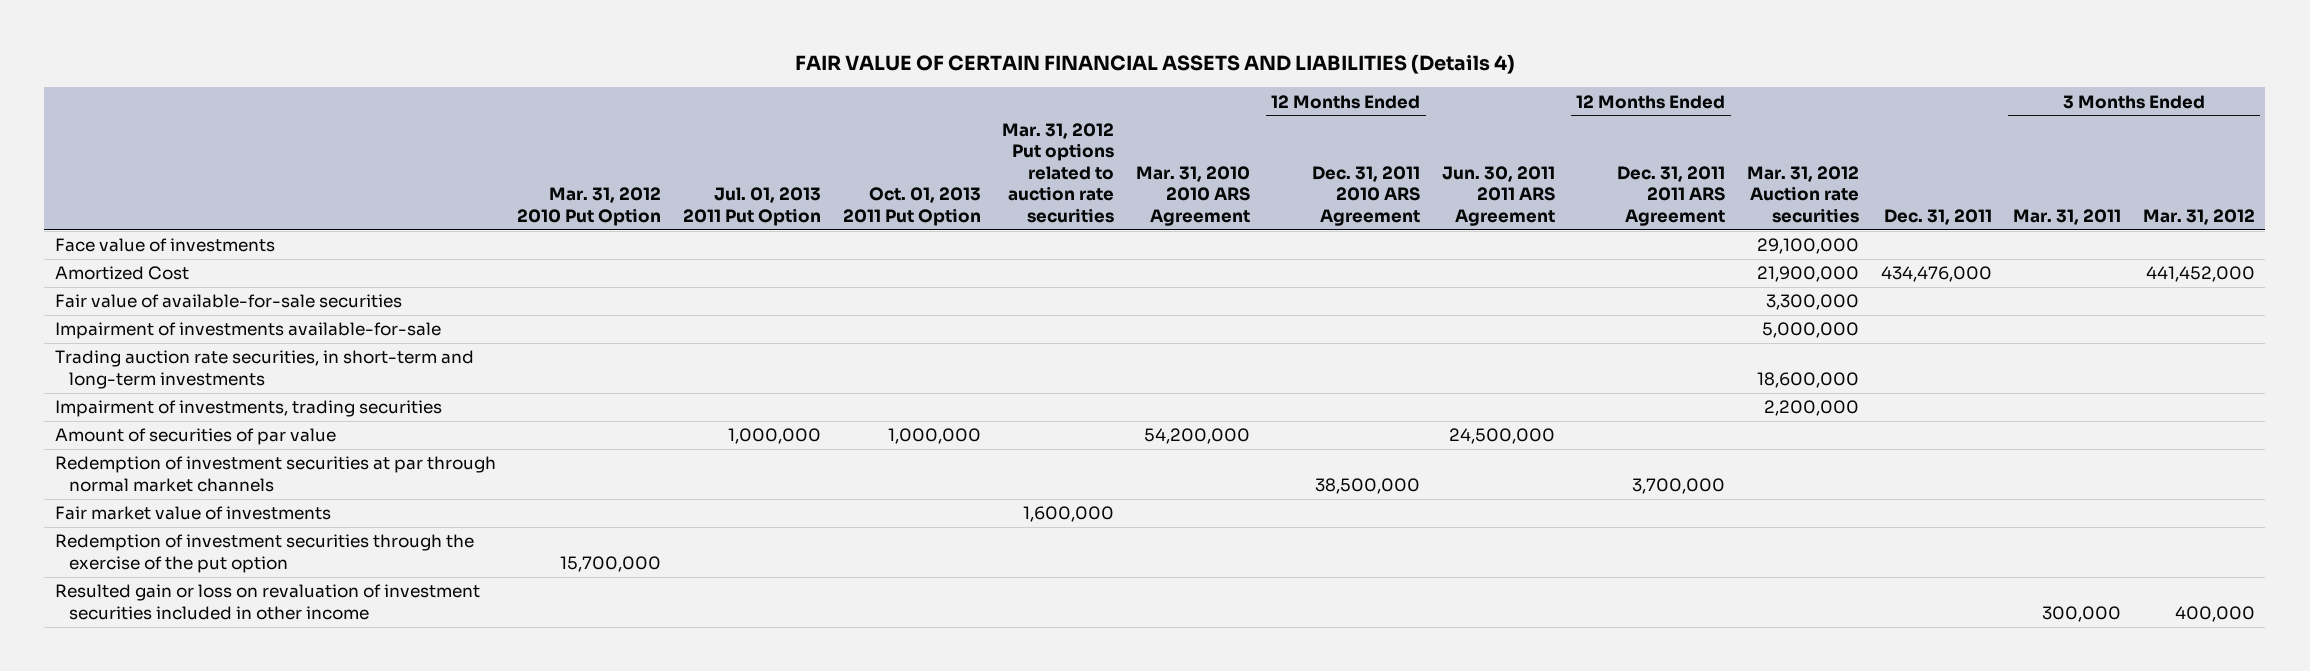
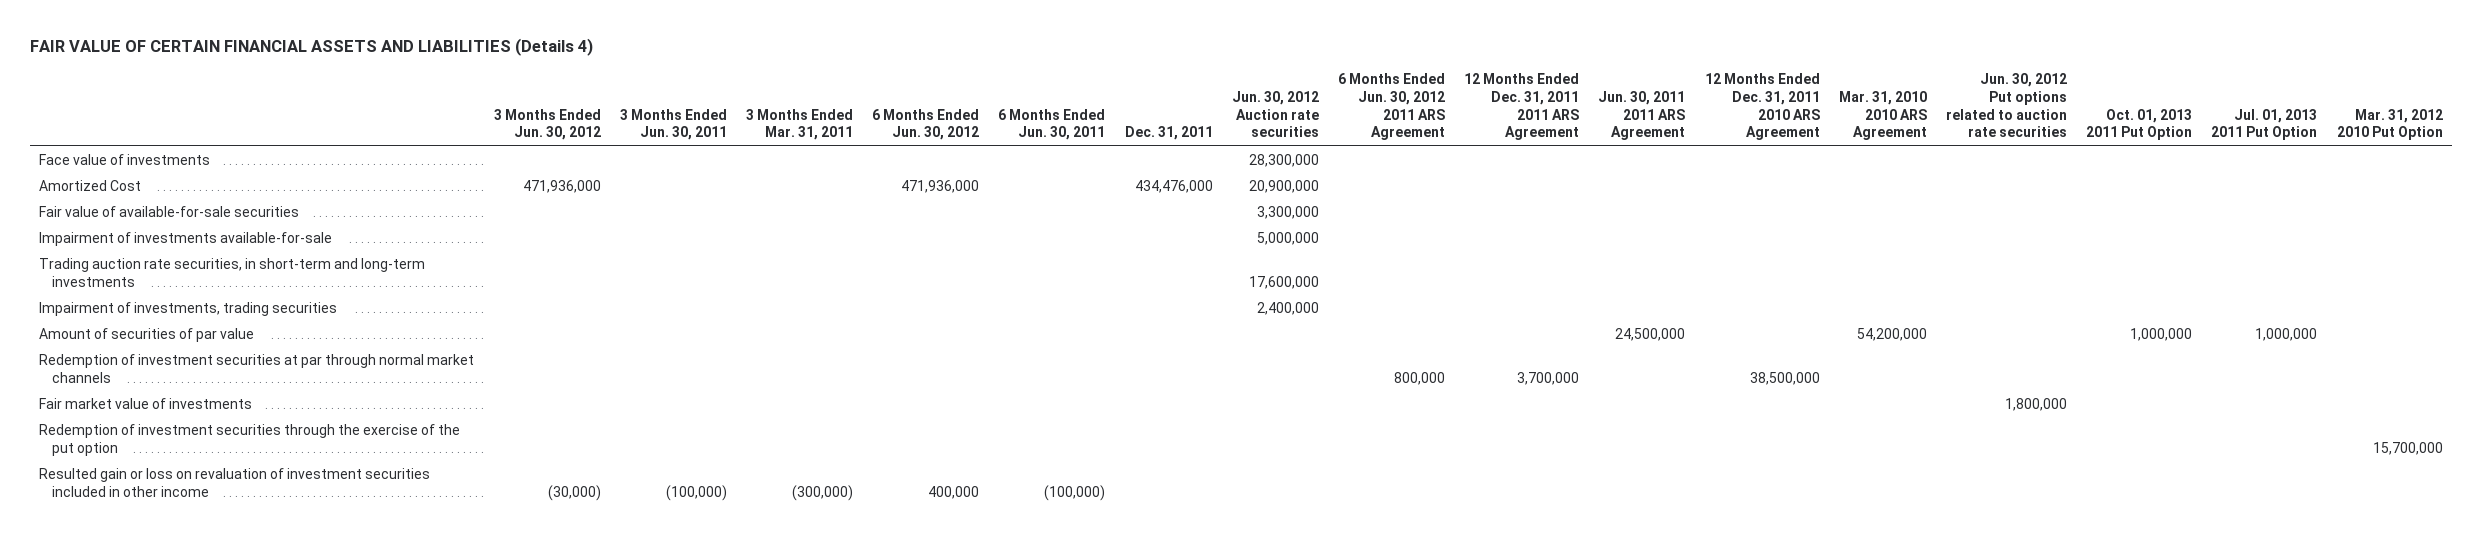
- | Mar. 31, 2012 2010 Put Option | Jul. 01, 2013 2011 Put Option | Oct. 01, 2013 2011 Put Option | Mar. 31, 2012 Put options related to auction rate securities | Mar. 31, 2010 2010 ARS Agreement | 12 Months Ended Dec. 31, 2011 2010 ARS Agreement | Jun. 30, 2011 2011 ARS Agreement | 12 Months Ended Dec. 31, 2011 2011 ARS Agreement | Mar. 31, 2012 Auction rate securities | Dec. 31, 2011 | 3 Months Ended Mar. 31, 2011 | 3 Months Ended Mar. 31, 2012
+ | 3 Months Ended Jun. 30, 2012 | 3 Months Ended Jun. 30, 2011 | 3 Months Ended Mar. 31, 2011 | 6 Months Ended Jun. 30, 2012 | 6 Months Ended Jun. 30, 2011 | Dec. 31, 2011 | Jun. 30, 2012 Auction rate securities | 6 Months Ended Jun. 30, 2012 2011 ARS Agreement | 12 Months Ended Dec. 31, 2011 2011 ARS Agreement | Jun. 30, 2011 2011 ARS Agreement | 12 Months Ended Dec. 31, 2011 2010 ARS Agreement | Mar. 31, 2010 2010 ARS Agreement | Jun. 30, 2012 Put options related to auction rate securities | Oct. 01, 2013 2011 Put Option | Jul. 01, 2013 2011 Put Option | Mar. 31, 2012 2010 Put Option
- Resulted gain or loss on revaluation of investment securities included in other income | | | | | | | | | | | 300,000 | 400,000
+ Resulted gain or loss on revaluation of investment securities included in other income | (30,000) | (100,000) | (300,000) | 400,000 | (100,000) | | | | | | | | | | |

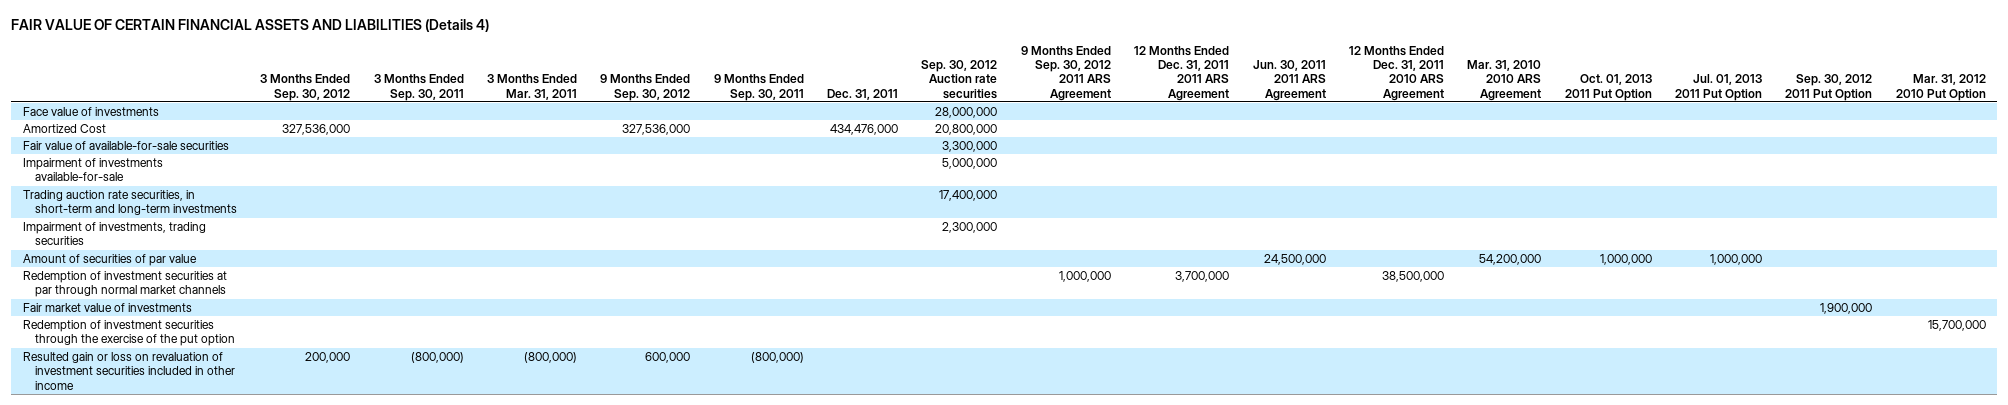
- | 3 Months Ended Jun. 30, 2012 | 3 Months Ended Jun. 30, 2011 | 3 Months Ended Mar. 31, 2011 | 6 Months Ended Jun. 30, 2012 | 6 Months Ended Jun. 30, 2011 | Dec. 31, 2011 | Jun. 30, 2012 Auction rate securities | 6 Months Ended Jun. 30, 2012 2011 ARS Agreement | 12 Months Ended Dec. 31, 2011 2011 ARS Agreement | Jun. 30, 2011 2011 ARS Agreement | 12 Months Ended Dec. 31, 2011 2010 ARS Agreement | Mar. 31, 2010 2010 ARS Agreement | Jun. 30, 2012 Put options related to auction rate securities | Oct. 01, 2013 2011 Put Option | Jul. 01, 2013 2011 Put Option | Mar. 31, 2012 2010 Put Option
+ | 3 Months Ended Sep. 30, 2012 | 3 Months Ended Sep. 30, 2011 | 3 Months Ended Mar. 31, 2011 | 9 Months Ended Sep. 30, 2012 | 9 Months Ended Sep. 30, 2011 | Dec. 31, 2011 | Sep. 30, 2012 Auction rate securities | 9 Months Ended Sep. 30, 2012 2011 ARS Agreement | 12 Months Ended Dec. 31, 2011 2011 ARS Agreement | Jun. 30, 2011 2011 ARS Agreement | 12 Months Ended Dec. 31, 2011 2010 ARS Agreement | Mar. 31, 2010 2010 ARS Agreement | Oct. 01, 2013 2011 Put Option | Jul. 01, 2013 2011 Put Option | Sep. 30, 2012 2011 Put Option | Mar. 31, 2012 2010 Put Option
- Resulted gain or loss on revaluation of investment securities included in other income | (30,000) | (100,000) | (300,000) | 400,000 | (100,000) | | | | | | | | | | |
+ Resulted gain or loss on revaluation of investment securities included in other income | 200,000 | (800,000) | (800,000) | 600,000 | (800,000) | | | | | | | | | | |

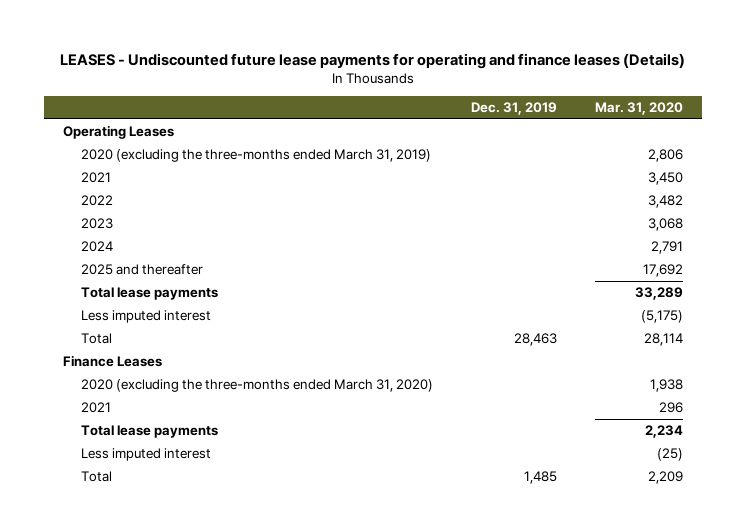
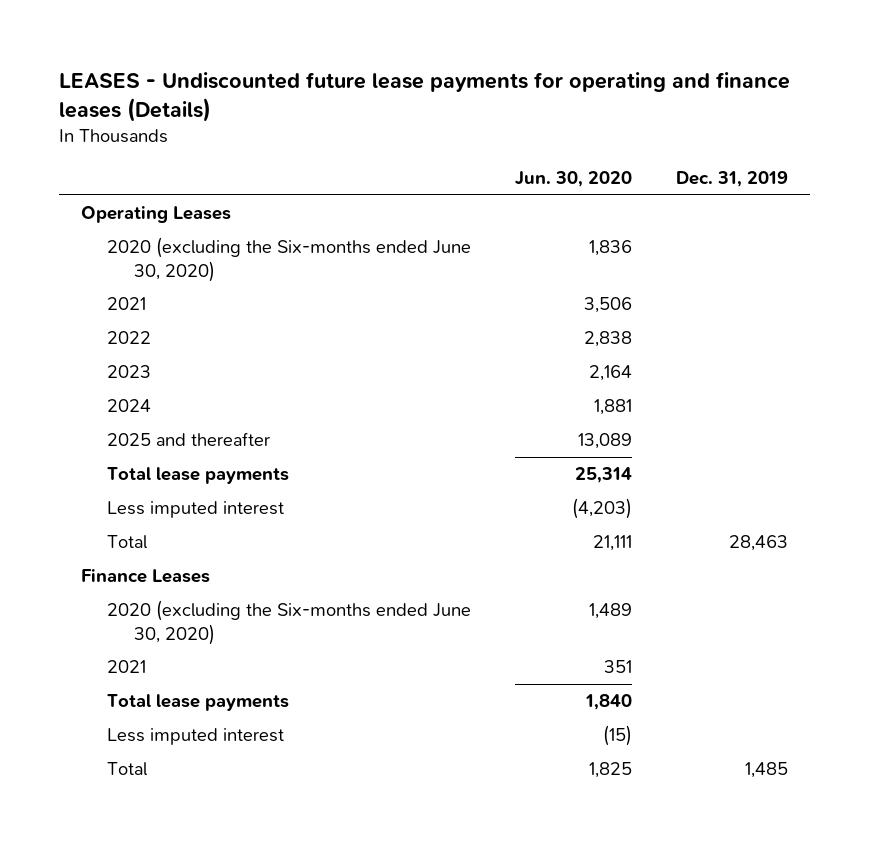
- | Dec. 31, 2019 | Mar. 31, 2020
+ | Jun. 30, 2020 | Dec. 31, 2019
- 2020 (excluding the three-months ended March 31, 2019) | | 2,806
+ 2020 (excluding the Six-months ended June 30, 2020) | 1,836 |
- 2020 (excluding the three-months ended March 31, 2020) | | 1,938
+ 2020 (excluding the Six-months ended June 30, 2020) | 1,489 |

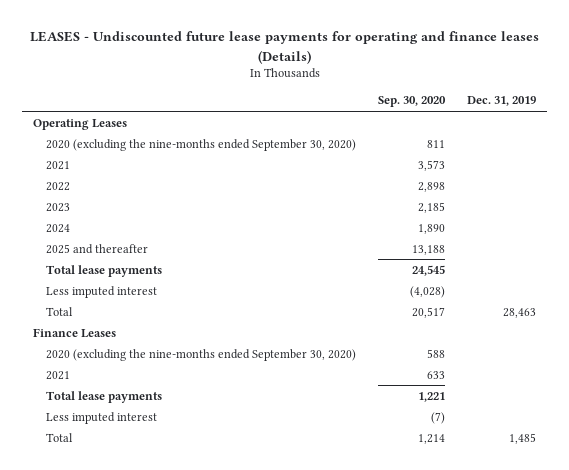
- | Jun. 30, 2020 | Dec. 31, 2019
+ | Sep. 30, 2020 | Dec. 31, 2019
- 2020 (excluding the Six-months ended June 30, 2020) | 1,836 |
+ 2020 (excluding the nine-months ended September 30, 2020) | 811 |
- 2020 (excluding the Six-months ended June 30, 2020) | 1,489 |
+ 2020 (excluding the nine-months ended September 30, 2020) | 588 |

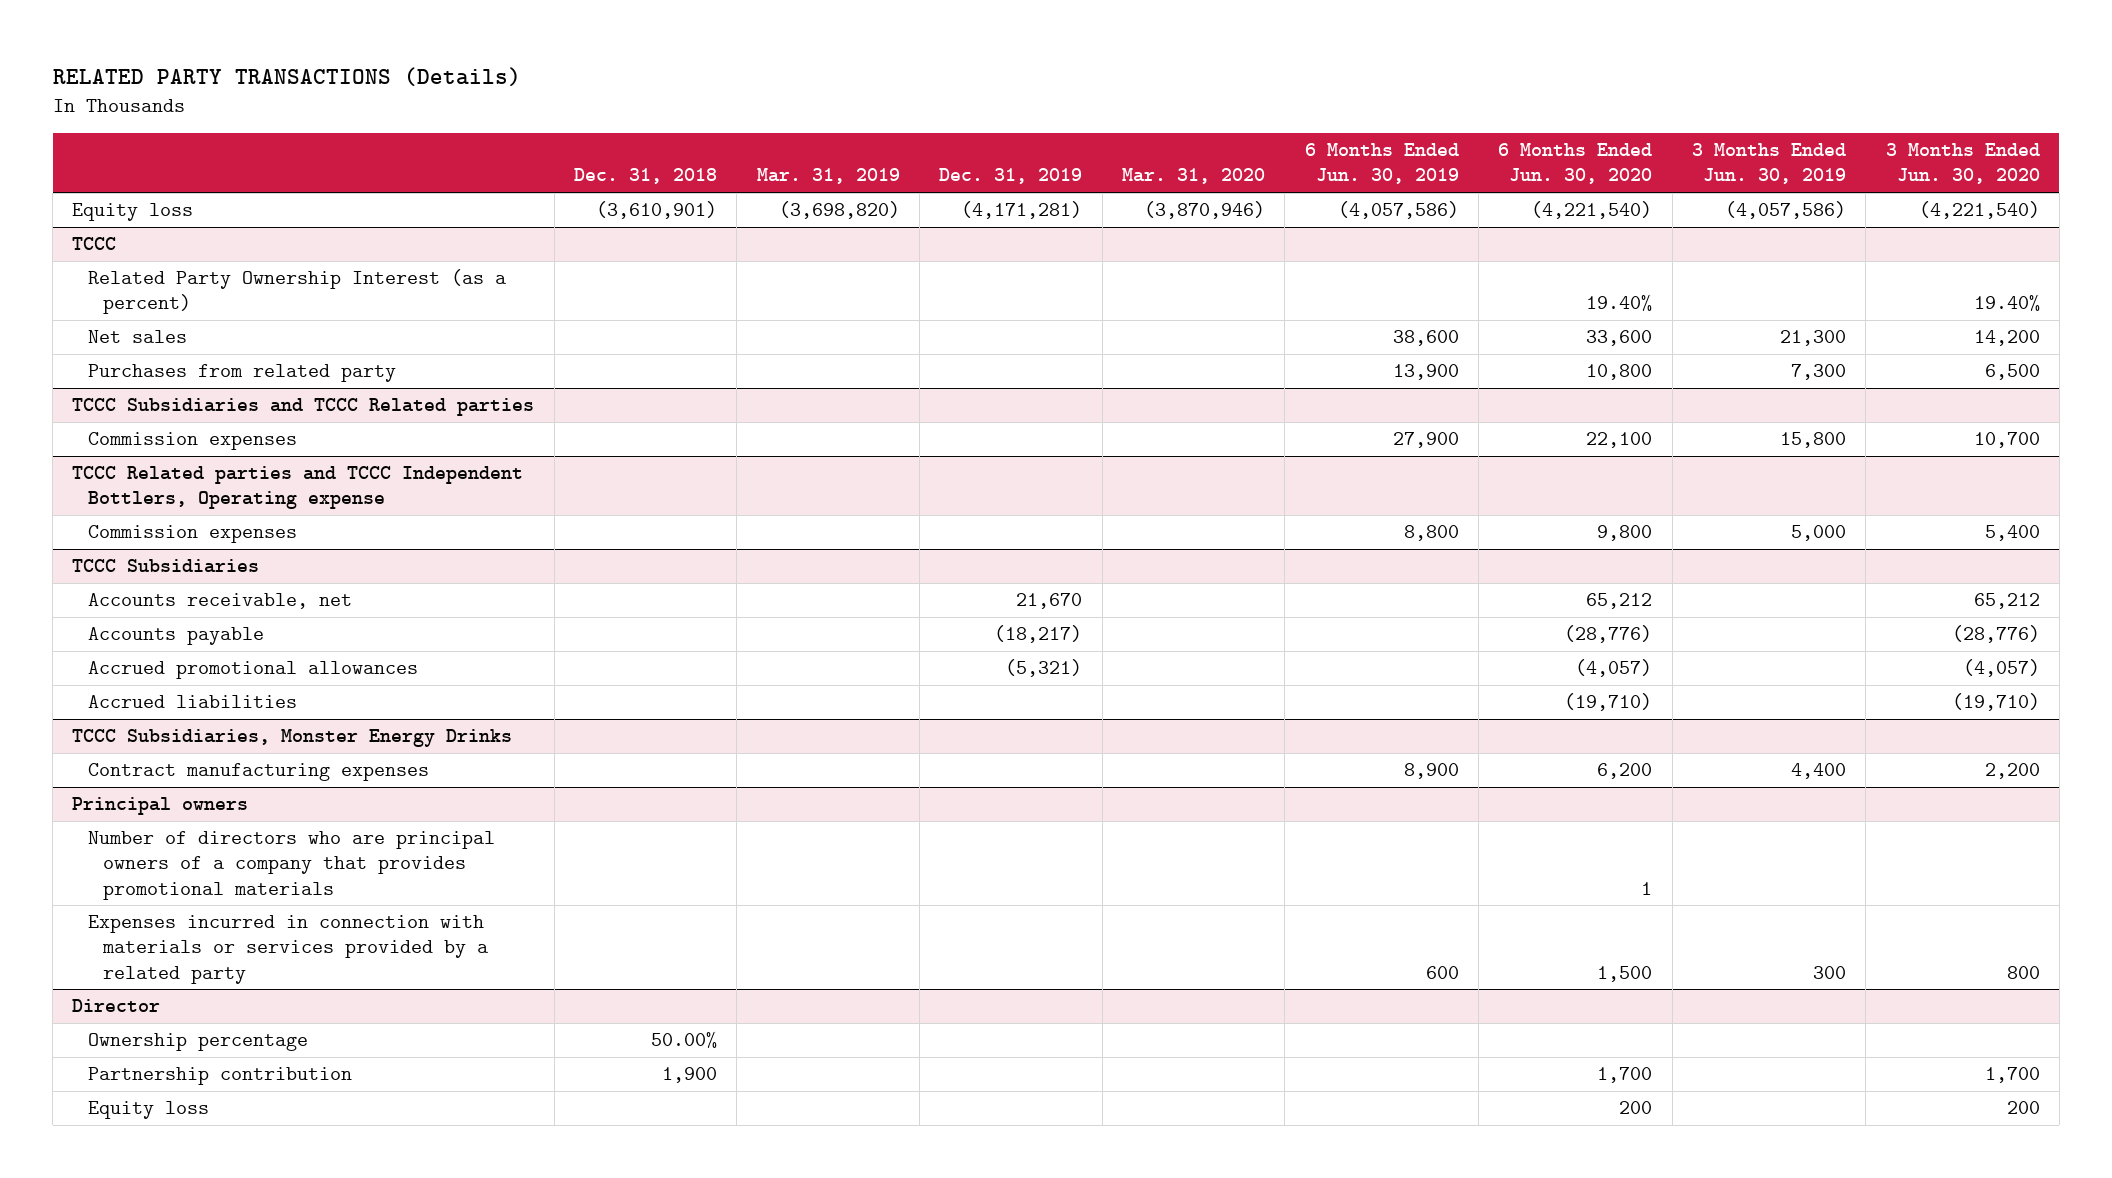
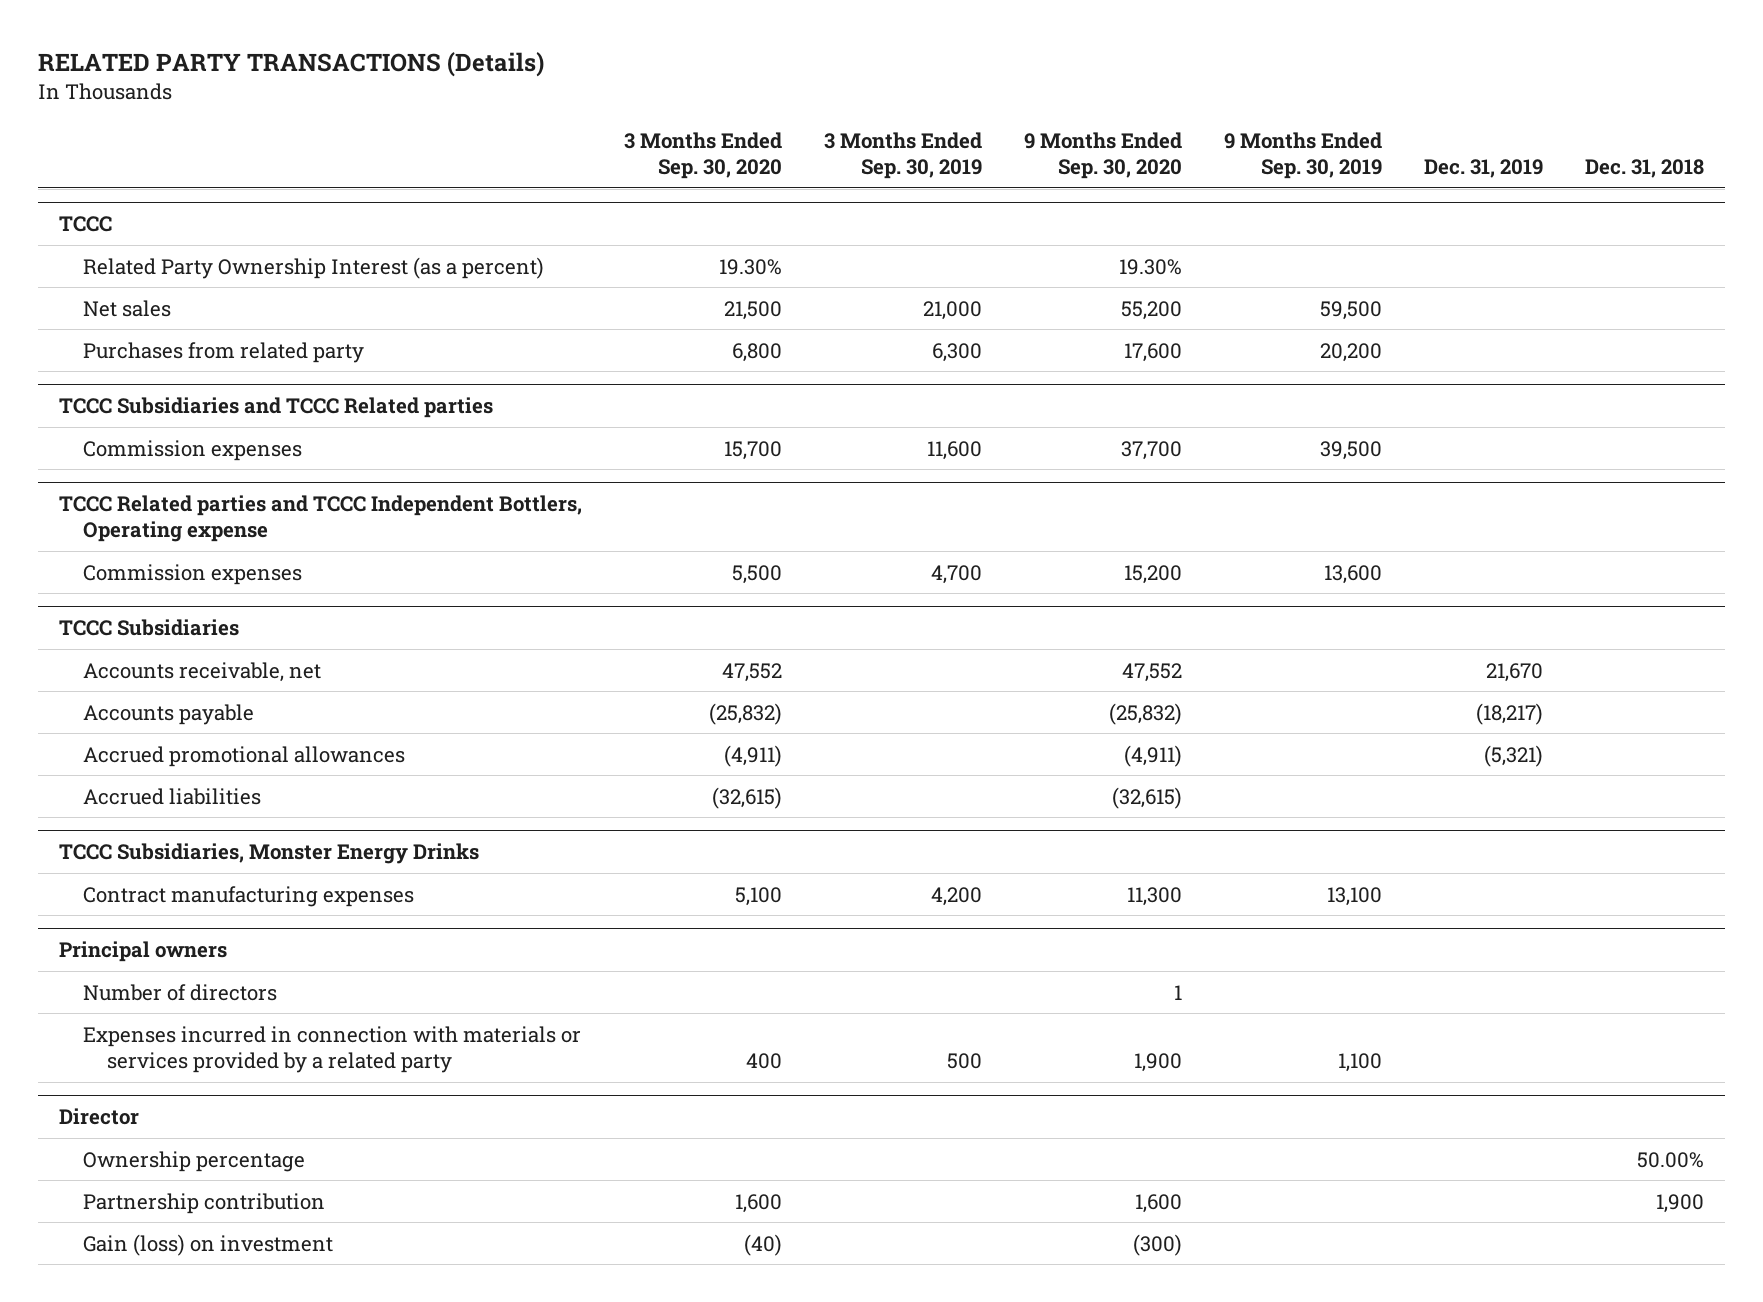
- | Dec. 31, 2018 | Mar. 31, 2019 | Dec. 31, 2019 | Mar. 31, 2020 | 6 Months Ended Jun. 30, 2019 | 6 Months Ended Jun. 30, 2020 | 3 Months Ended Jun. 30, 2019 | 3 Months Ended Jun. 30, 2020
+ | 3 Months Ended Sep. 30, 2020 | 3 Months Ended Sep. 30, 2019 | 9 Months Ended Sep. 30, 2020 | 9 Months Ended Sep. 30, 2019 | Dec. 31, 2019 | Dec. 31, 2018
- Equity loss | (3,610,901) | (3,698,820) | (4,171,281) | (3,870,946) | (4,057,586) | (4,221,540) | (4,057,586) | (4,221,540)
@ Principal owners
- Number of directors who are principal owners of a company that provides promotional materials | | | | | | 1 | |
+ Number of directors | | | 1 | | |
@ Director
- Equity loss | | | | | | 200 | | 200
+ Gain (loss) on investment | (40) | | (300) | | |

